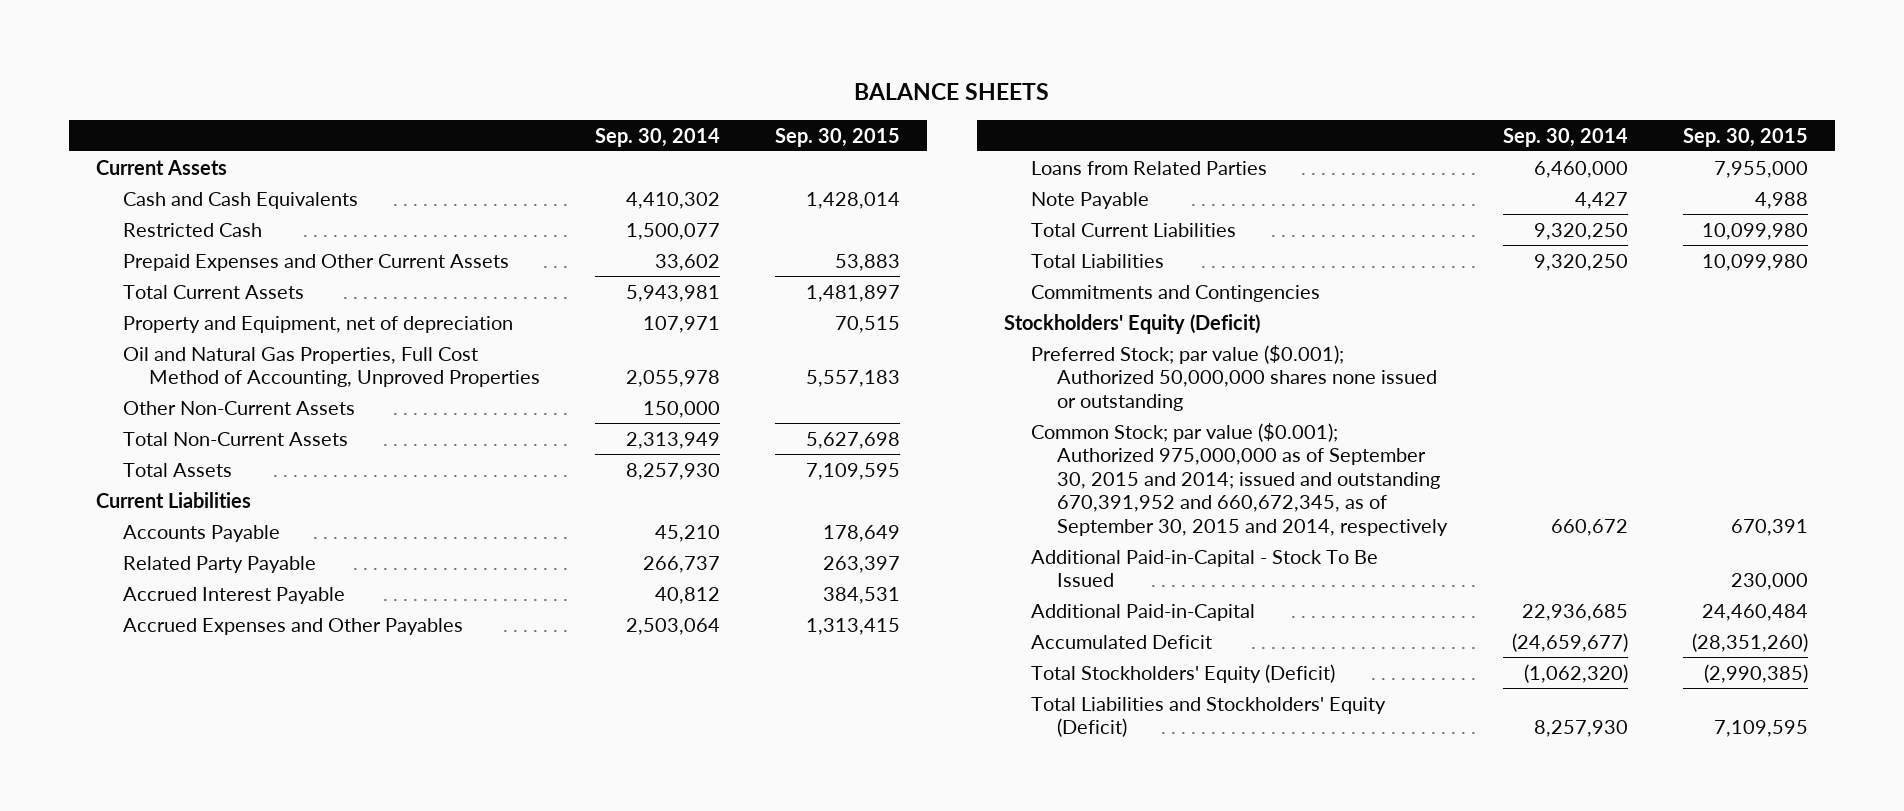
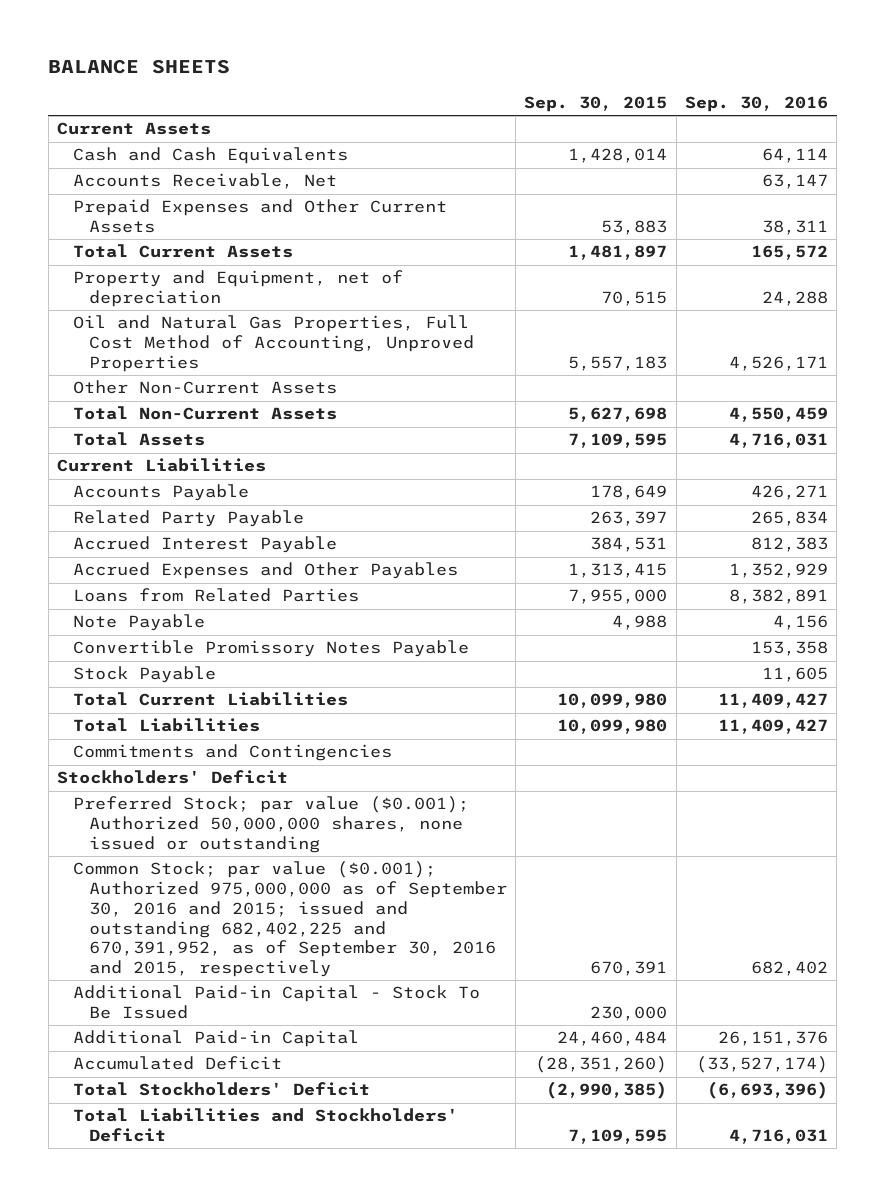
- | Sep. 30, 2014 | Sep. 30, 2015
+ | Sep. 30, 2015 | Sep. 30, 2016
- Restricted Cash | 1,500,077 |
+ Accounts Receivable, Net | | 63,147
+ Convertible Promissory Notes Payable | | 153,358
+ Stock Payable | | 11,605
- Stockholders' Equity (Deficit)
- Preferred Stock; par value ($0.001); Authorized 50,000,000 shares none issued or outstanding
- Common Stock; par value ($0.001); Authorized 975,000,000 as of September 30, 2015 and 2014; issued and outstanding 670,391,952 and 660,672,345, as of September 30, 2015 and 2014, respectively | 660,672 | 670,391
- Additional Paid-in-Capital - Stock To Be Issued | | 230,000
- Additional Paid-in-Capital | 22,936,685 | 24,460,484
+ Stockholders' Deficit
+ Preferred Stock; par value ($0.001); Authorized 50,000,000 shares, none issued or outstanding
+ Common Stock; par value ($0.001); Authorized 975,000,000 as of September 30, 2016 and 2015; issued and outstanding 682,402,225 and 670,391,952, as of September 30, 2016 and 2015, respectively | 670,391 | 682,402
+ Additional Paid-in Capital - Stock To Be Issued | 230,000 |
+ Additional Paid-in Capital | 24,460,484 | 26,151,376
- Total Stockholders' Equity (Deficit) | (1,062,320) | (2,990,385)
- Total Liabilities and Stockholders' Equity (Deficit) | 8,257,930 | 7,109,595
+ Total Stockholders' Deficit | (2,990,385) | (6,693,396)
+ Total Liabilities and Stockholders' Deficit | 7,109,595 | 4,716,031

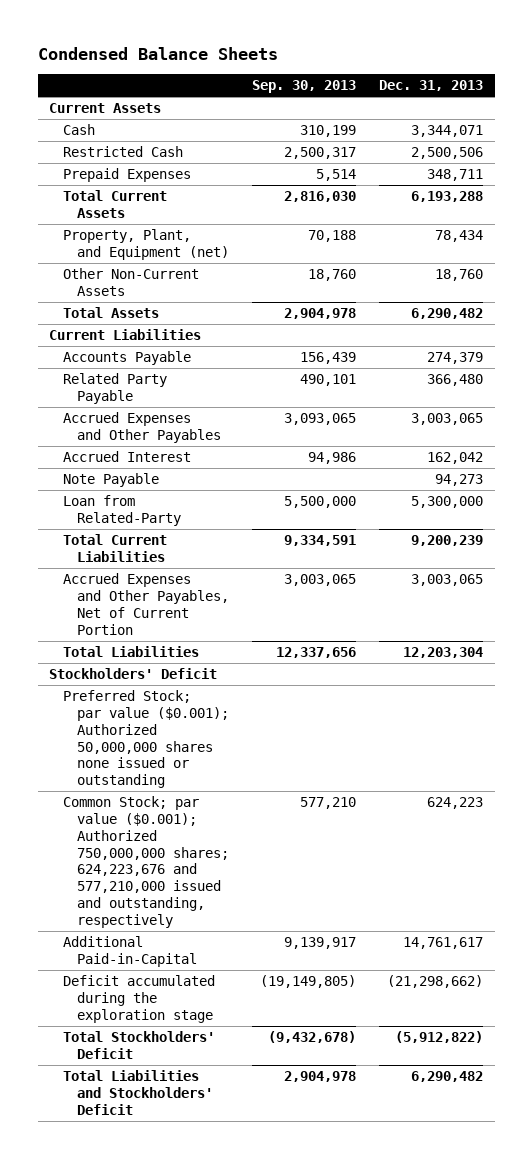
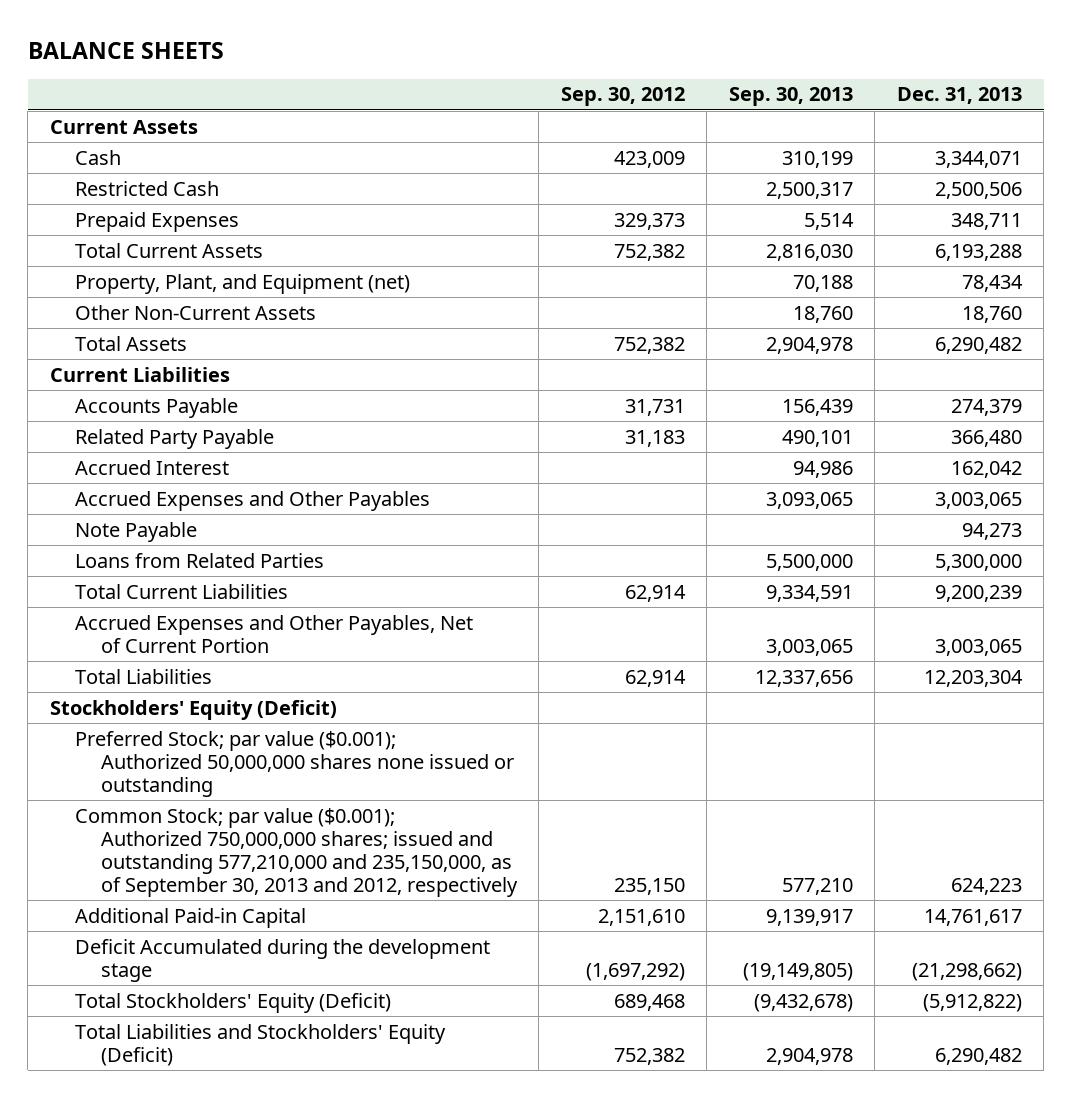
- Condensed Balance Sheets
+ BALANCE SHEETS
- | Sep. 30, 2013 | Dec. 31, 2013
+ | Sep. 30, 2012 | Sep. 30, 2013 | Dec. 31, 2013
moved down: Accrued Expenses and Other Payables | | 3,093,065 | 3,003,065
- Loan from Related-Party | 5,500,000 | 5,300,000
+ Loans from Related Parties | | 5,500,000 | 5,300,000
- Stockholders' Deficit
+ Stockholders' Equity (Deficit)
- Common Stock; par value ($0.001); Authorized 750,000,000 shares; 624,223,676 and 577,210,000 issued and outstanding, respectively | 577,210 | 624,223
- Additional Paid-in-Capital | 9,139,917 | 14,761,617
- Deficit accumulated during the exploration stage | (19,149,805) | (21,298,662)
- Total Stockholders' Deficit | (9,432,678) | (5,912,822)
- Total Liabilities and Stockholders' Deficit | 2,904,978 | 6,290,482
+ Common Stock; par value ($0.001); Authorized 750,000,000 shares; issued and outstanding 577,210,000 and 235,150,000, as of September 30, 2013 and 2012, respectively | 235,150 | 577,210 | 624,223
+ Additional Paid-in Capital | 2,151,610 | 9,139,917 | 14,761,617
+ Deficit Accumulated during the development stage | (1,697,292) | (19,149,805) | (21,298,662)
+ Total Stockholders' Equity (Deficit) | 689,468 | (9,432,678) | (5,912,822)
+ Total Liabilities and Stockholders' Equity (Deficit) | 752,382 | 2,904,978 | 6,290,482

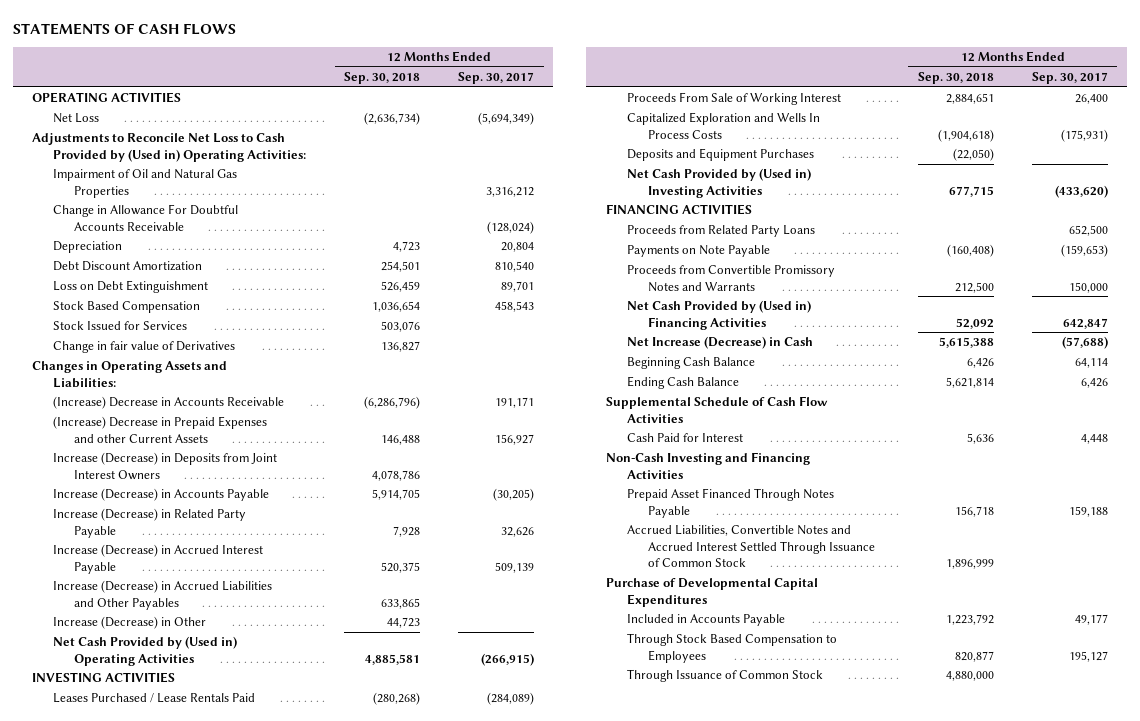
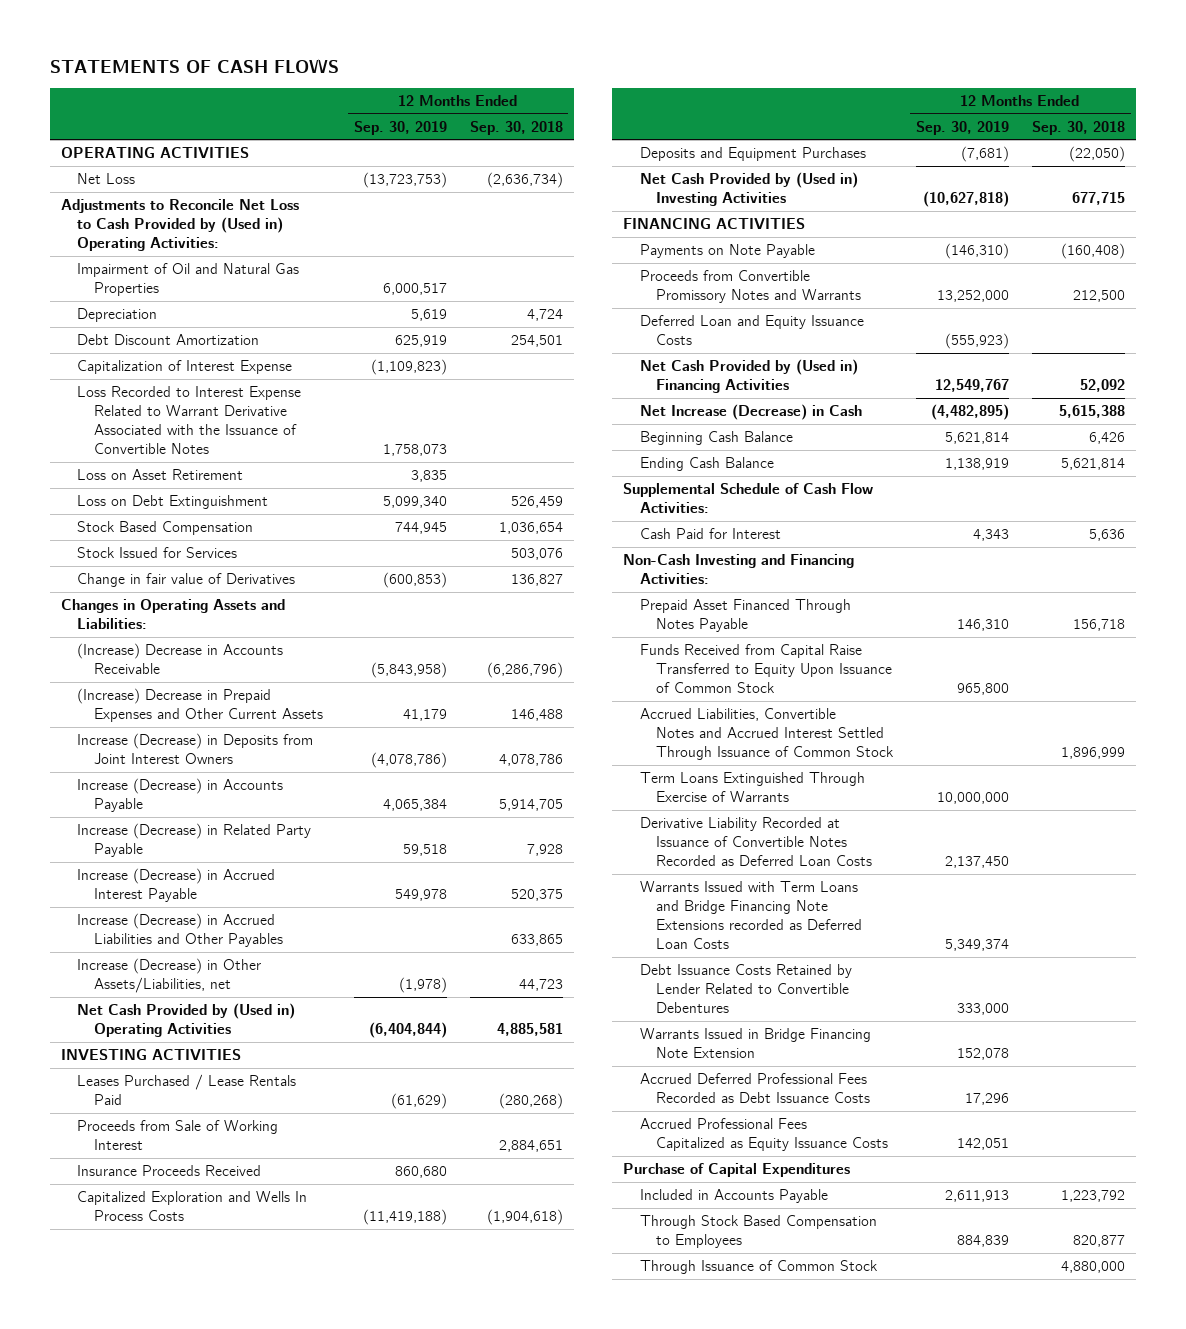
- | 12 Months Ended Sep. 30, 2018 | 12 Months Ended Sep. 30, 2017
+ | 12 Months Ended Sep. 30, 2019 | 12 Months Ended Sep. 30, 2018
- Change in Allowance For Doubtful Accounts Receivable | | (128,024)
- Depreciation | 4,723 | 20,804
+ Depreciation | 5,619 | 4,724
+ Capitalization of Interest Expense | (1,109,823) |
+ Loss Recorded to Interest Expense Related to Warrant Derivative Associated with the Issuance of Convertible Notes | 1,758,073 |
+ Loss on Asset Retirement | 3,835 |
- (Increase) Decrease in Prepaid Expenses and other Current Assets | 146,488 | 156,927
+ (Increase) Decrease in Prepaid Expenses and Other Current Assets | 41,179 | 146,488
- Increase (Decrease) in Other | 44,723 |
+ Increase (Decrease) in Other Assets/Liabilities, net | (1,978) | 44,723
- Proceeds From Sale of Working Interest | 2,884,651 | 26,400
+ Proceeds from Sale of Working Interest | | 2,884,651
+ Insurance Proceeds Received | 860,680 |
- Proceeds from Related Party Loans | | 652,500
+ Deferred Loan and Equity Issuance Costs | (555,923) |
- Supplemental Schedule of Cash Flow Activities
+ Supplemental Schedule of Cash Flow Activities:
- Non-Cash Investing and Financing Activities
+ Non-Cash Investing and Financing Activities:
+ Funds Received from Capital Raise Transferred to Equity Upon Issuance of Common Stock | 965,800 |
- Purchase of Developmental Capital Expenditures
+ Term Loans Extinguished Through Exercise of Warrants | 10,000,000 |
+ Derivative Liability Recorded at Issuance of Convertible Notes Recorded as Deferred Loan Costs | 2,137,450 |
+ Warrants Issued with Term Loans and Bridge Financing Note Extensions recorded as Deferred Loan Costs | 5,349,374 |
+ Debt Issuance Costs Retained by Lender Related to Convertible Debentures | 333,000 |
+ Warrants Issued in Bridge Financing Note Extension | 152,078 |
+ Accrued Deferred Professional Fees Recorded as Debt Issuance Costs | 17,296 |
+ Accrued Professional Fees Capitalized as Equity Issuance Costs | 142,051 |
+ Purchase of Capital Expenditures

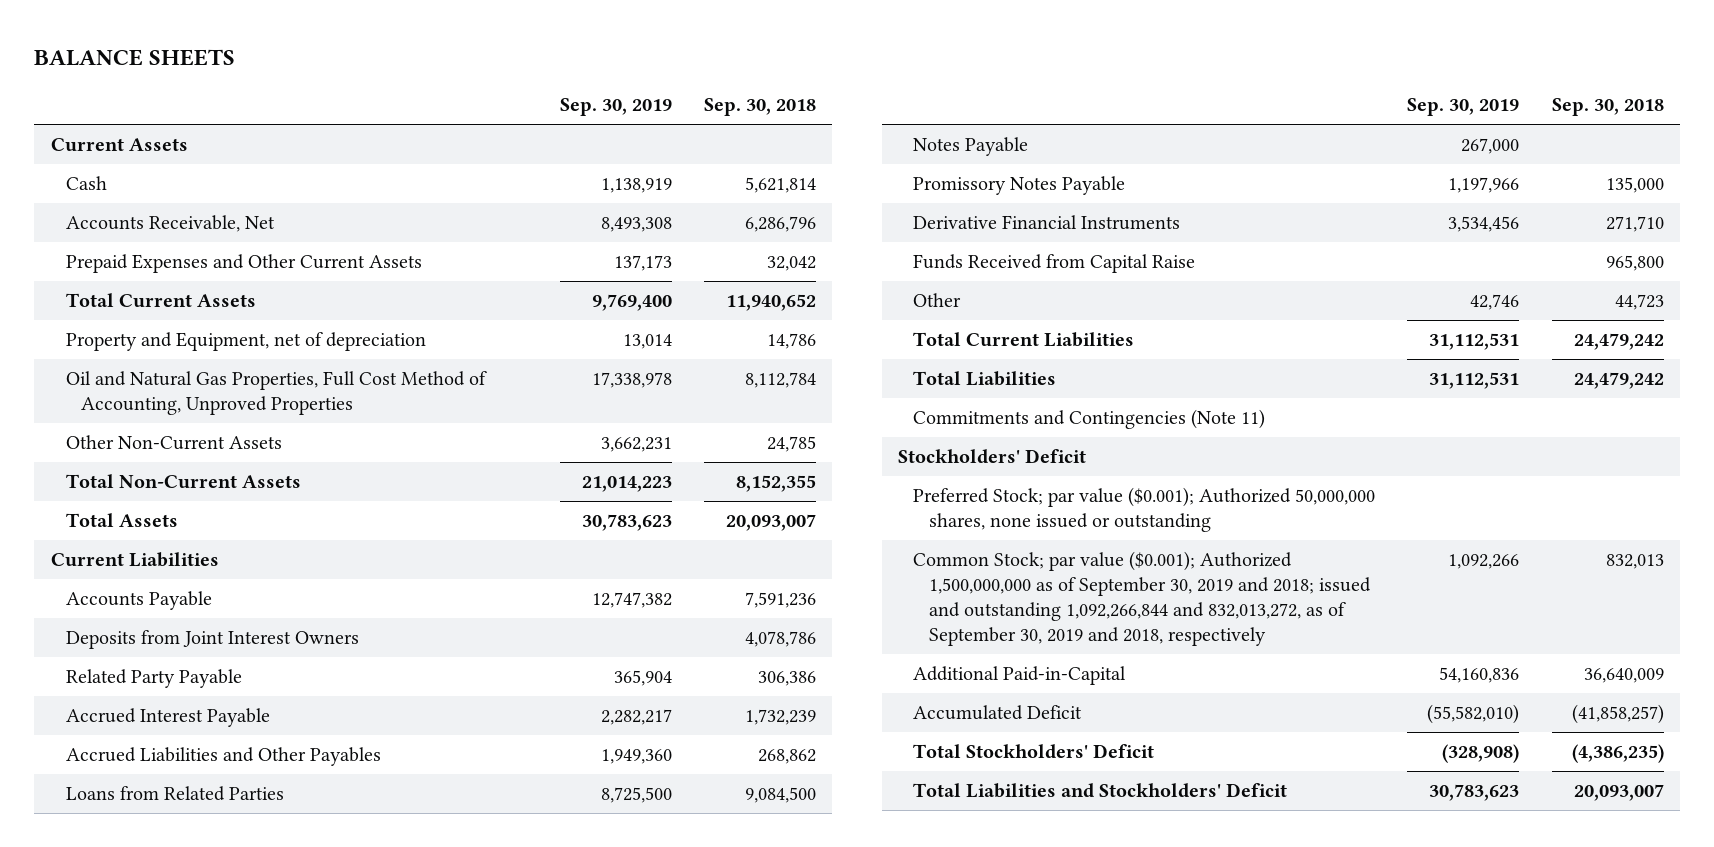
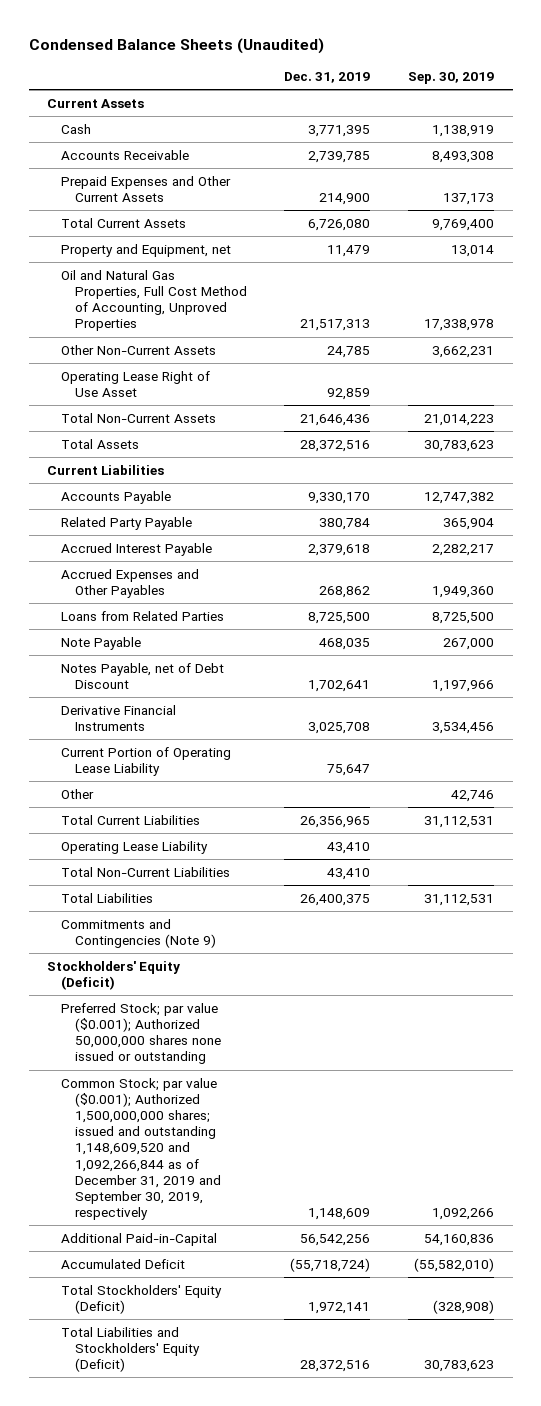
- BALANCE SHEETS
+ Condensed Balance Sheets (Unaudited)
- | Sep. 30, 2019 | Sep. 30, 2018
+ | Dec. 31, 2019 | Sep. 30, 2019
- Accounts Receivable, Net | 8,493,308 | 6,286,796
+ Accounts Receivable | 2,739,785 | 8,493,308
- Property and Equipment, net of depreciation | 13,014 | 14,786
+ Property and Equipment, net | 11,479 | 13,014
+ Operating Lease Right of Use Asset | 92,859 |
- Deposits from Joint Interest Owners | | 4,078,786
- Accrued Liabilities and Other Payables | 1,949,360 | 268,862
+ Accrued Expenses and Other Payables | 268,862 | 1,949,360
- Notes Payable | 267,000 |
- Promissory Notes Payable | 1,197,966 | 135,000
+ Note Payable | 468,035 | 267,000
+ Notes Payable, net of Debt Discount | 1,702,641 | 1,197,966
- Funds Received from Capital Raise | | 965,800
+ Current Portion of Operating Lease Liability | 75,647 |
+ Operating Lease Liability | 43,410 |
+ Total Non-Current Liabilities | 43,410 |
- Commitments and Contingencies (Note 11)
- Stockholders' Deficit
- Preferred Stock; par value ($0.001); Authorized 50,000,000 shares, none issued or outstanding
- Common Stock; par value ($0.001); Authorized 1,500,000,000 as of September 30, 2019 and 2018; issued and outstanding 1,092,266,844 and 832,013,272, as of September 30, 2019 and 2018, respectively | 1,092,266 | 832,013
+ Commitments and Contingencies (Note 9)
+ Stockholders' Equity (Deficit)
+ Preferred Stock; par value ($0.001); Authorized 50,000,000 shares none issued or outstanding
+ Common Stock; par value ($0.001); Authorized 1,500,000,000 shares; issued and outstanding 1,148,609,520 and 1,092,266,844 as of December 31, 2019 and September 30, 2019, respectively | 1,148,609 | 1,092,266
- Total Stockholders' Deficit | (328,908) | (4,386,235)
- Total Liabilities and Stockholders' Deficit | 30,783,623 | 20,093,007
+ Total Stockholders' Equity (Deficit) | 1,972,141 | (328,908)
+ Total Liabilities and Stockholders' Equity (Deficit) | 28,372,516 | 30,783,623

